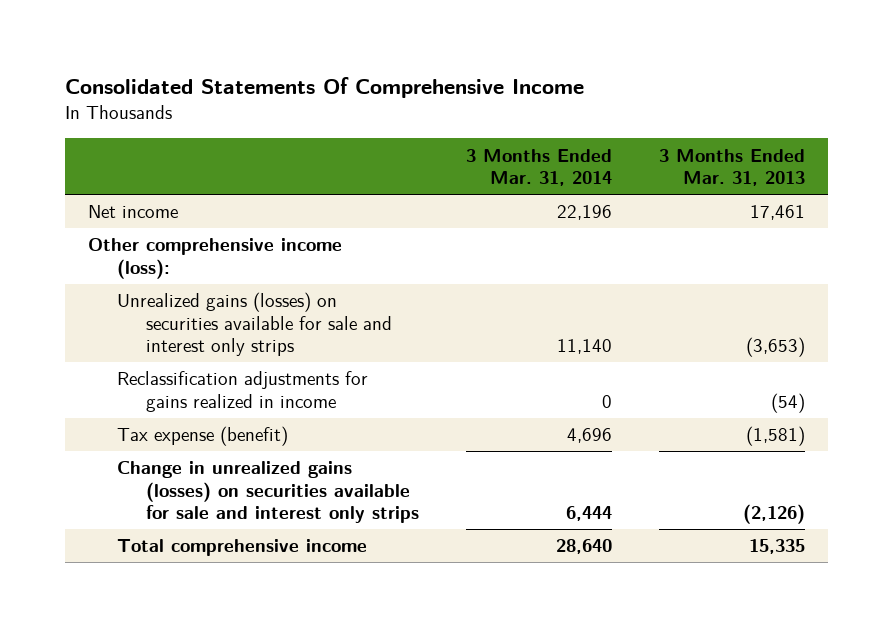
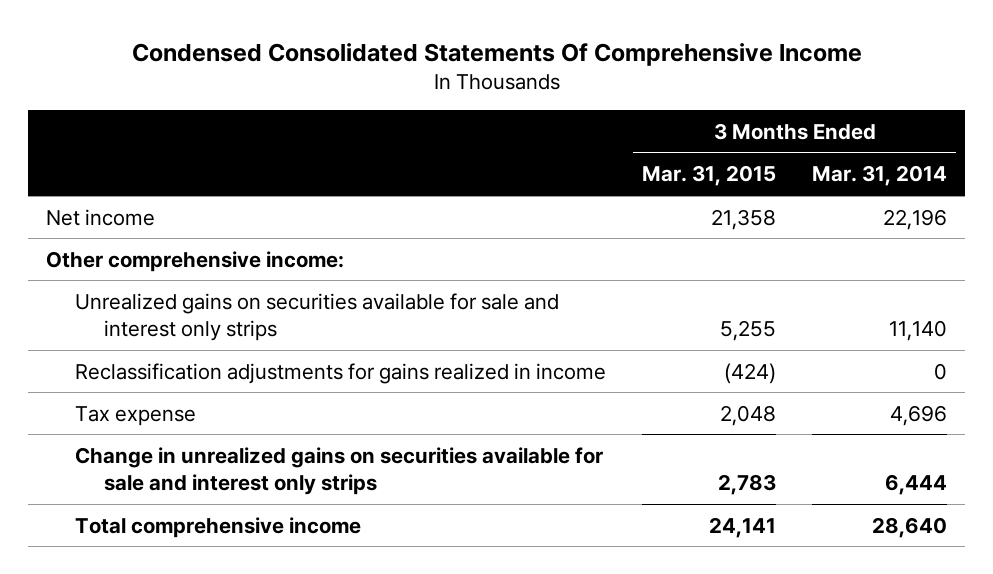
- Consolidated Statements Of Comprehensive Income
+ Condensed Consolidated Statements Of Comprehensive Income
- | 3 Months Ended Mar. 31, 2014 | 3 Months Ended Mar. 31, 2013
+ | 3 Months Ended Mar. 31, 2015 | 3 Months Ended Mar. 31, 2014
- Other comprehensive income (loss):
- Unrealized gains (losses) on securities available for sale and interest only strips | 11,140 | (3,653)
+ Other comprehensive income:
+ Unrealized gains on securities available for sale and interest only strips | 5,255 | 11,140
- Tax expense (benefit) | 4,696 | (1,581)
- Change in unrealized gains (losses) on securities available for sale and interest only strips | 6,444 | (2,126)
+ Tax expense | 2,048 | 4,696
+ Change in unrealized gains on securities available for sale and interest only strips | 2,783 | 6,444

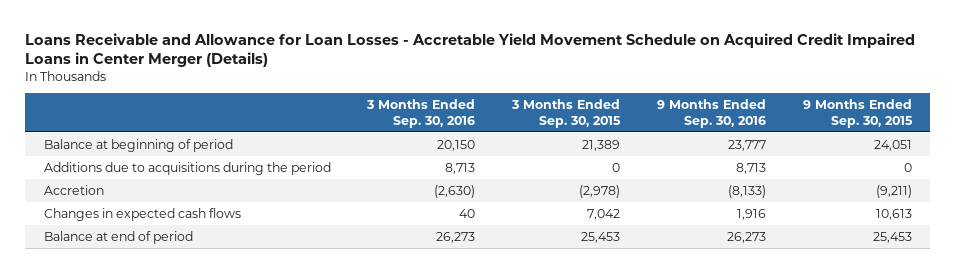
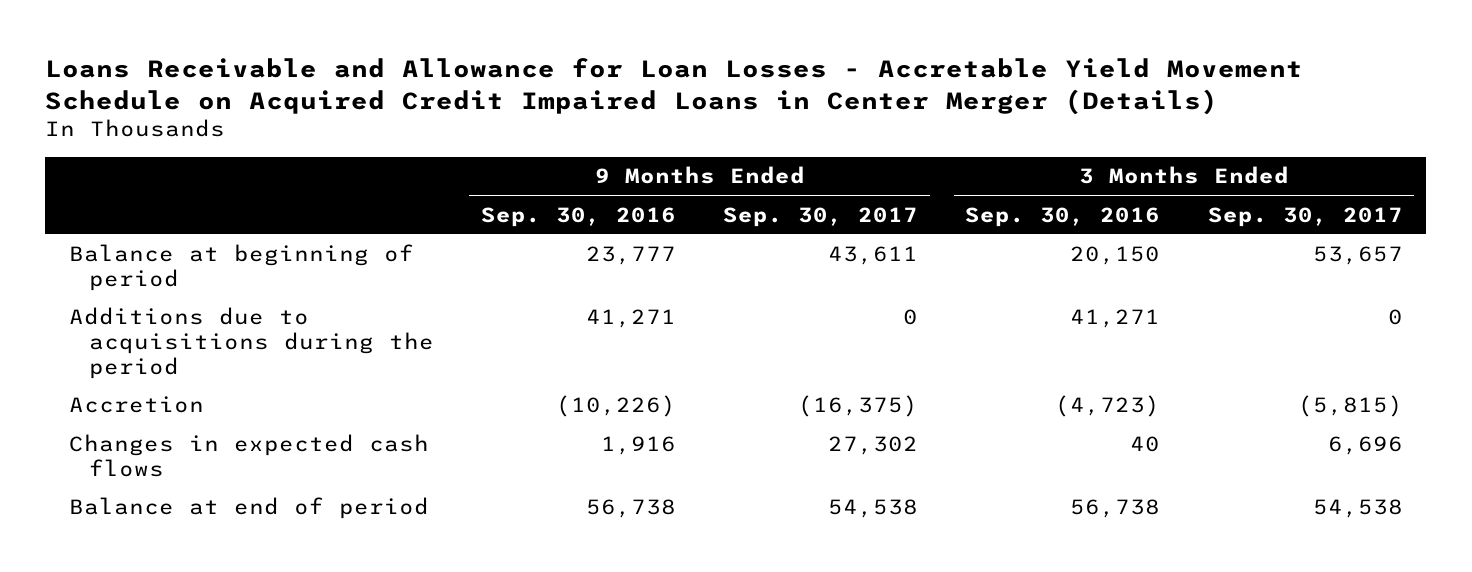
- | 3 Months Ended Sep. 30, 2016 | 3 Months Ended Sep. 30, 2015 | 9 Months Ended Sep. 30, 2016 | 9 Months Ended Sep. 30, 2015
+ | 9 Months Ended Sep. 30, 2016 | 9 Months Ended Sep. 30, 2017 | 3 Months Ended Sep. 30, 2016 | 3 Months Ended Sep. 30, 2017
- Additions due to acquisitions during the period | 8,713 | 0 | 8,713 | 0
- Accretion | (2,630) | (2,978) | (8,133) | (9,211)
+ Additions due to acquisitions during the period | 41,271 | 0 | 41,271 | 0
+ Accretion | (10,226) | (16,375) | (4,723) | (5,815)
- Balance at end of period | 26,273 | 25,453 | 26,273 | 25,453
+ Balance at end of period | 56,738 | 54,538 | 56,738 | 54,538

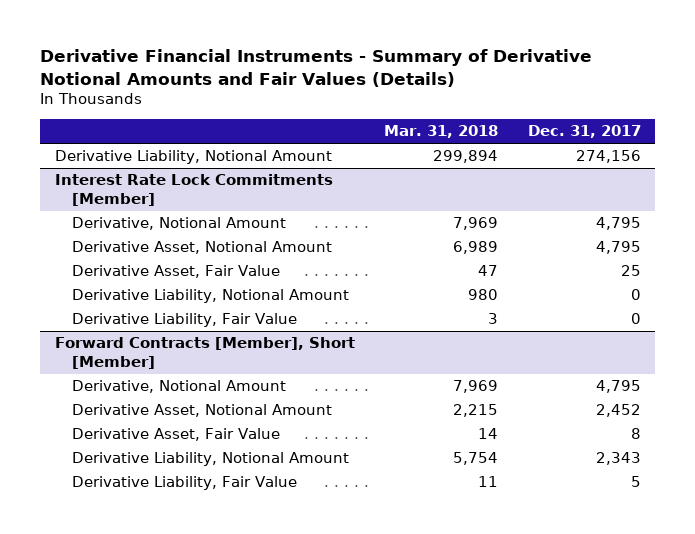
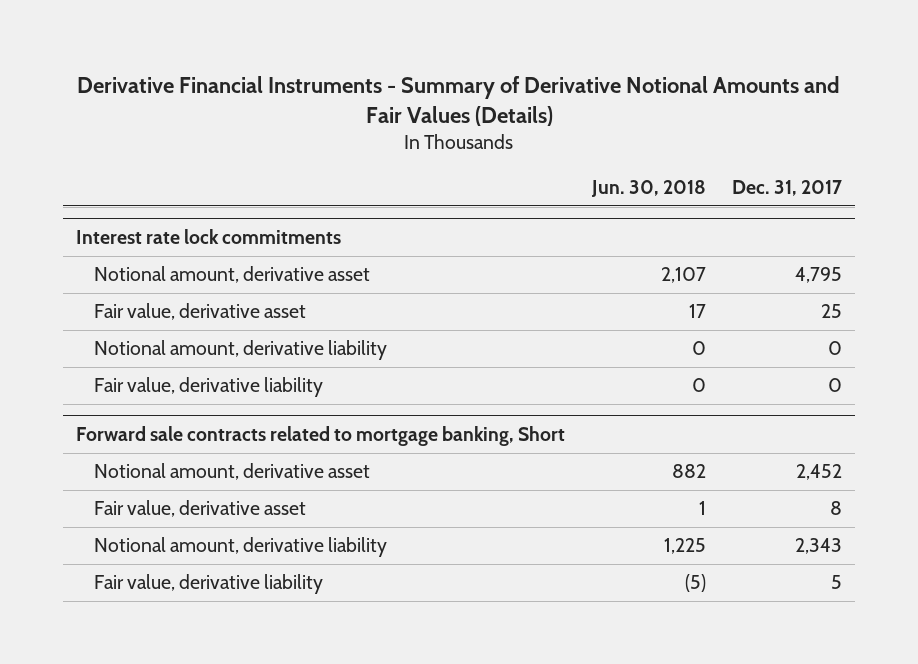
- | Mar. 31, 2018 | Dec. 31, 2017
+ | Jun. 30, 2018 | Dec. 31, 2017
- Derivative Liability, Notional Amount | 299,894 | 274,156
- Interest Rate Lock Commitments [Member]
- Derivative, Notional Amount | 7,969 | 4,795
- Derivative Asset, Notional Amount | 6,989 | 4,795
- Derivative Asset, Fair Value | 47 | 25
- Derivative Liability, Notional Amount | 980 | 0
- Derivative Liability, Fair Value | 3 | 0
- Forward Contracts [Member], Short [Member]
- Derivative, Notional Amount | 7,969 | 4,795
- Derivative Asset, Notional Amount | 2,215 | 2,452
- Derivative Asset, Fair Value | 14 | 8
- Derivative Liability, Notional Amount | 5,754 | 2,343
- Derivative Liability, Fair Value | 11 | 5
+ Interest rate lock commitments
+ Notional amount, derivative asset | 2,107 | 4,795
+ Fair value, derivative asset | 17 | 25
+ Notional amount, derivative liability | 0 | 0
+ Fair value, derivative liability | 0 | 0
+ Forward sale contracts related to mortgage banking, Short
+ Notional amount, derivative asset | 882 | 2,452
+ Fair value, derivative asset | 1 | 8
+ Notional amount, derivative liability | 1,225 | 2,343
+ Fair value, derivative liability | (5) | 5

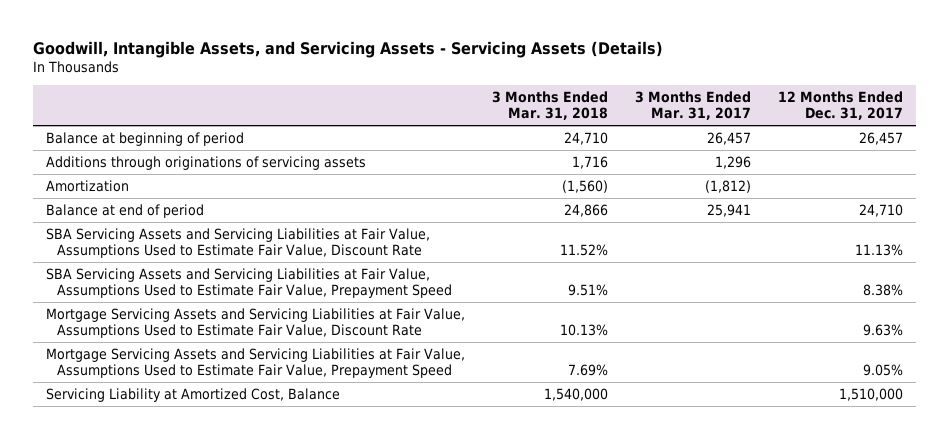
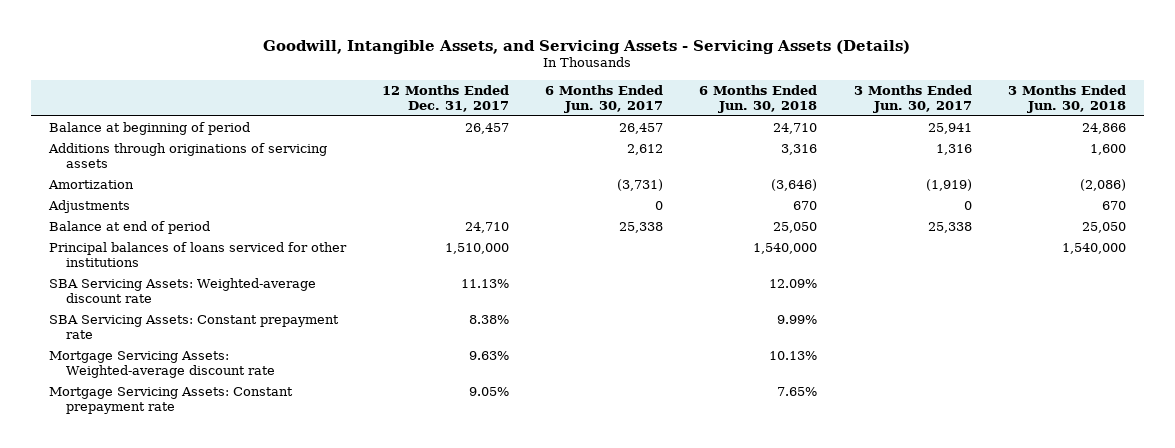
- | 3 Months Ended Mar. 31, 2018 | 3 Months Ended Mar. 31, 2017 | 12 Months Ended Dec. 31, 2017
+ | 12 Months Ended Dec. 31, 2017 | 6 Months Ended Jun. 30, 2017 | 6 Months Ended Jun. 30, 2018 | 3 Months Ended Jun. 30, 2017 | 3 Months Ended Jun. 30, 2018
+ Adjustments | | 0 | 670 | 0 | 670
- SBA Servicing Assets and Servicing Liabilities at Fair Value, Assumptions Used to Estimate Fair Value, Discount Rate | 11.52% | | 11.13%
- SBA Servicing Assets and Servicing Liabilities at Fair Value, Assumptions Used to Estimate Fair Value, Prepayment Speed | 9.51% | | 8.38%
- Mortgage Servicing Assets and Servicing Liabilities at Fair Value, Assumptions Used to Estimate Fair Value, Discount Rate | 10.13% | | 9.63%
- Mortgage Servicing Assets and Servicing Liabilities at Fair Value, Assumptions Used to Estimate Fair Value, Prepayment Speed | 7.69% | | 9.05%
- Servicing Liability at Amortized Cost, Balance | 1,540,000 | | 1,510,000
+ Principal balances of loans serviced for other institutions | 1,510,000 | | 1,540,000 | | 1,540,000
+ SBA Servicing Assets: Weighted-average discount rate | 11.13% | | 12.09% | |
+ SBA Servicing Assets: Constant prepayment rate | 8.38% | | 9.99% | |
+ Mortgage Servicing Assets: Weighted-average discount rate | 9.63% | | 10.13% | |
+ Mortgage Servicing Assets: Constant prepayment rate | 9.05% | | 7.65% | |

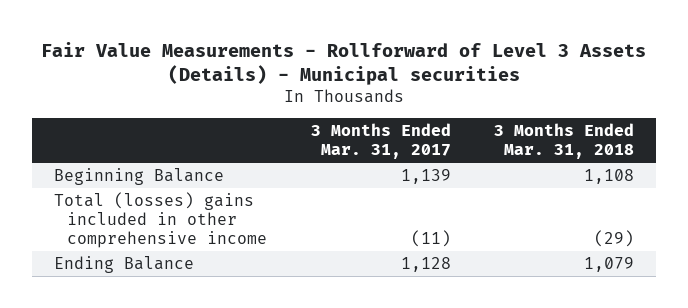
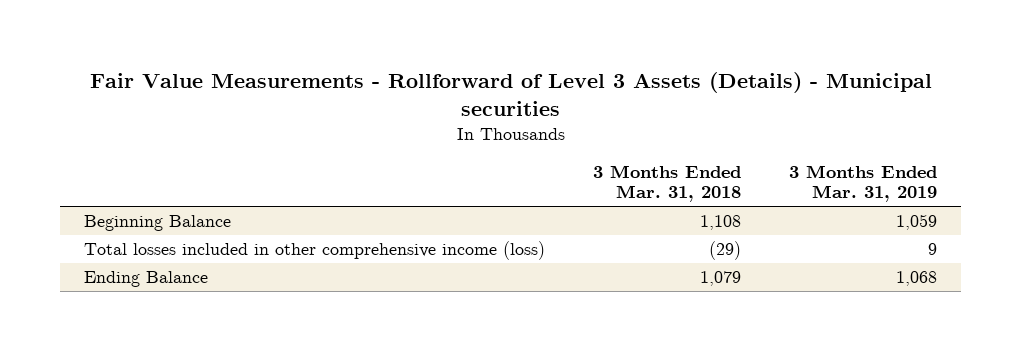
- | 3 Months Ended Mar. 31, 2017 | 3 Months Ended Mar. 31, 2018
+ | 3 Months Ended Mar. 31, 2018 | 3 Months Ended Mar. 31, 2019
- Total (losses) gains included in other comprehensive income | (11) | (29)
+ Total losses included in other comprehensive income (loss) | (29) | 9

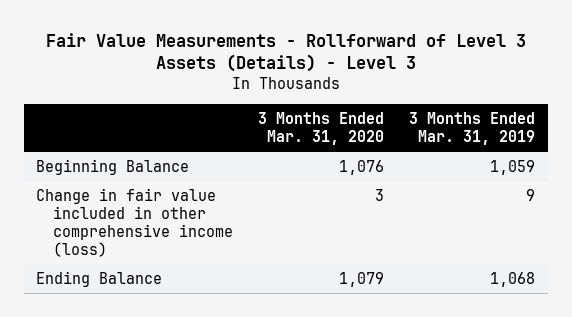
- Fair Value Measurements - Rollforward of Level 3 Assets (Details) - Municipal securities
+ Fair Value Measurements - Rollforward of Level 3 Assets (Details) - Level 3
- | 3 Months Ended Mar. 31, 2018 | 3 Months Ended Mar. 31, 2019
+ | 3 Months Ended Mar. 31, 2020 | 3 Months Ended Mar. 31, 2019
- Total losses included in other comprehensive income (loss) | (29) | 9
+ Change in fair value included in other comprehensive income (loss) | 3 | 9

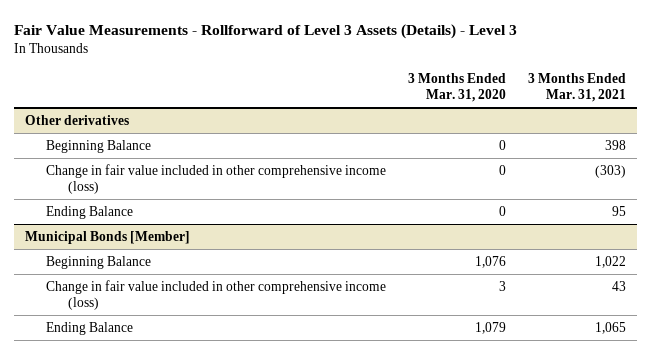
- | 3 Months Ended Mar. 31, 2020 | 3 Months Ended Mar. 31, 2019
+ | 3 Months Ended Mar. 31, 2020 | 3 Months Ended Mar. 31, 2021
+ Other derivatives
+ Beginning Balance | 0 | 398
+ Change in fair value included in other comprehensive income (loss) | 0 | (303)
+ Ending Balance | 0 | 95
+ Municipal Bonds [Member]

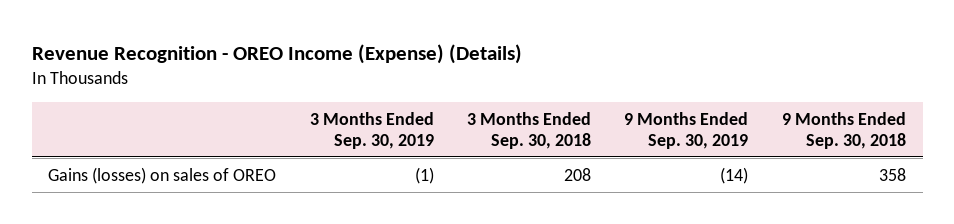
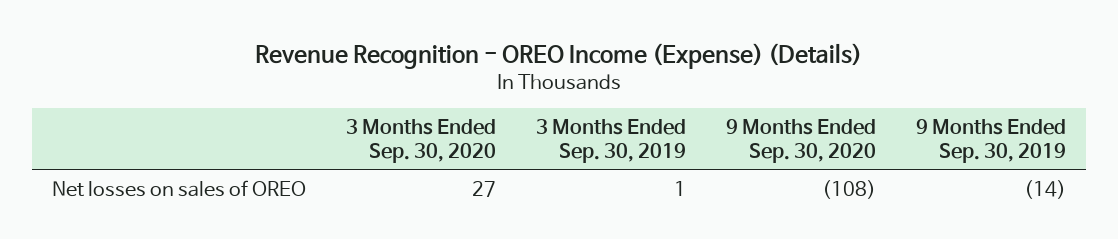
- | 3 Months Ended Sep. 30, 2019 | 3 Months Ended Sep. 30, 2018 | 9 Months Ended Sep. 30, 2019 | 9 Months Ended Sep. 30, 2018
+ | 3 Months Ended Sep. 30, 2020 | 3 Months Ended Sep. 30, 2019 | 9 Months Ended Sep. 30, 2020 | 9 Months Ended Sep. 30, 2019
- Gains (losses) on sales of OREO | (1) | 208 | (14) | 358
+ Net losses on sales of OREO | 27 | 1 | (108) | (14)

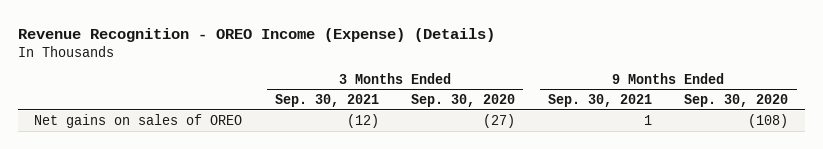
- | 3 Months Ended Sep. 30, 2020 | 3 Months Ended Sep. 30, 2019 | 9 Months Ended Sep. 30, 2020 | 9 Months Ended Sep. 30, 2019
+ | 3 Months Ended Sep. 30, 2021 | 3 Months Ended Sep. 30, 2020 | 9 Months Ended Sep. 30, 2021 | 9 Months Ended Sep. 30, 2020
- Net losses on sales of OREO | 27 | 1 | (108) | (14)
+ Net gains on sales of OREO | (12) | (27) | 1 | (108)

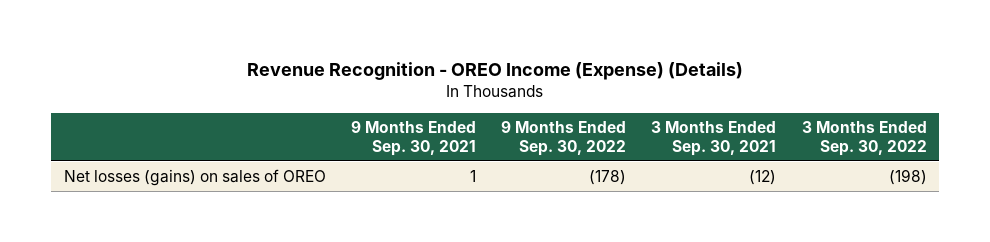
- | 3 Months Ended Sep. 30, 2021 | 3 Months Ended Sep. 30, 2020 | 9 Months Ended Sep. 30, 2021 | 9 Months Ended Sep. 30, 2020
+ | 9 Months Ended Sep. 30, 2021 | 9 Months Ended Sep. 30, 2022 | 3 Months Ended Sep. 30, 2021 | 3 Months Ended Sep. 30, 2022
- Net gains on sales of OREO | (12) | (27) | 1 | (108)
+ Net losses (gains) on sales of OREO | 1 | (178) | (12) | (198)

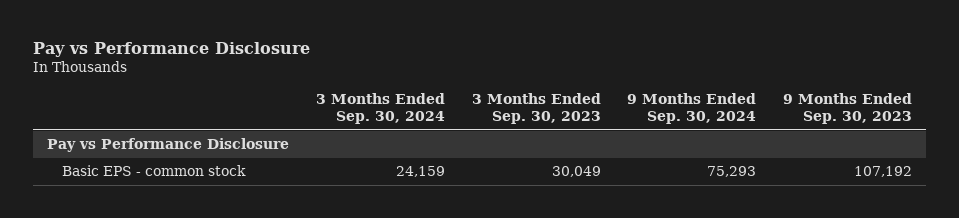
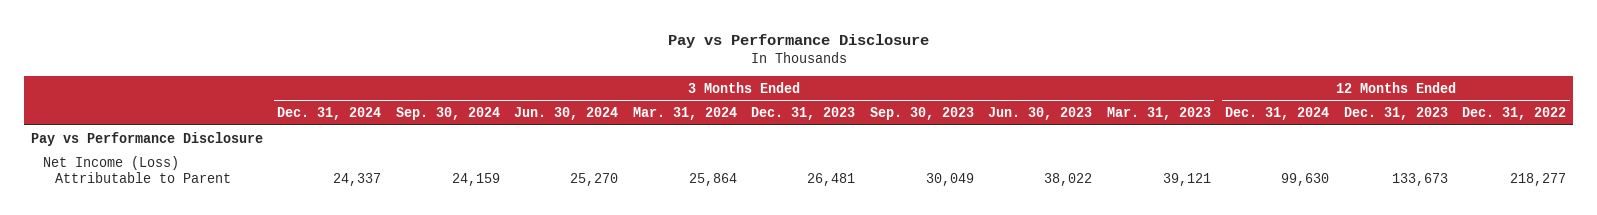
- | 3 Months Ended Sep. 30, 2024 | 3 Months Ended Sep. 30, 2023 | 9 Months Ended Sep. 30, 2024 | 9 Months Ended Sep. 30, 2023
+ | 3 Months Ended Dec. 31, 2024 | 3 Months Ended Sep. 30, 2024 | 3 Months Ended Jun. 30, 2024 | 3 Months Ended Mar. 31, 2024 | 3 Months Ended Dec. 31, 2023 | 3 Months Ended Sep. 30, 2023 | 3 Months Ended Jun. 30, 2023 | 3 Months Ended Mar. 31, 2023 | 12 Months Ended Dec. 31, 2024 | 12 Months Ended Dec. 31, 2023 | 12 Months Ended Dec. 31, 2022
- Basic EPS - common stock | 24,159 | 30,049 | 75,293 | 107,192
+ Net Income (Loss) Attributable to Parent | 24,337 | 24,159 | 25,270 | 25,864 | 26,481 | 30,049 | 38,022 | 39,121 | 99,630 | 133,673 | 218,277

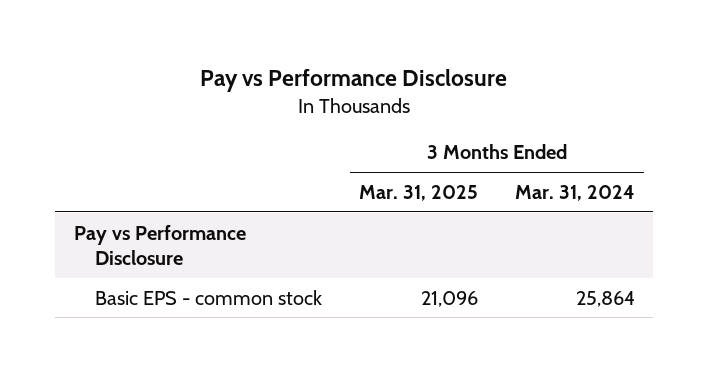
- | 3 Months Ended Dec. 31, 2024 | 3 Months Ended Sep. 30, 2024 | 3 Months Ended Jun. 30, 2024 | 3 Months Ended Mar. 31, 2024 | 3 Months Ended Dec. 31, 2023 | 3 Months Ended Sep. 30, 2023 | 3 Months Ended Jun. 30, 2023 | 3 Months Ended Mar. 31, 2023 | 12 Months Ended Dec. 31, 2024 | 12 Months Ended Dec. 31, 2023 | 12 Months Ended Dec. 31, 2022
+ | 3 Months Ended Mar. 31, 2025 | 3 Months Ended Mar. 31, 2024
- Net Income (Loss) Attributable to Parent | 24,337 | 24,159 | 25,270 | 25,864 | 26,481 | 30,049 | 38,022 | 39,121 | 99,630 | 133,673 | 218,277
+ Basic EPS - common stock | 21,096 | 25,864

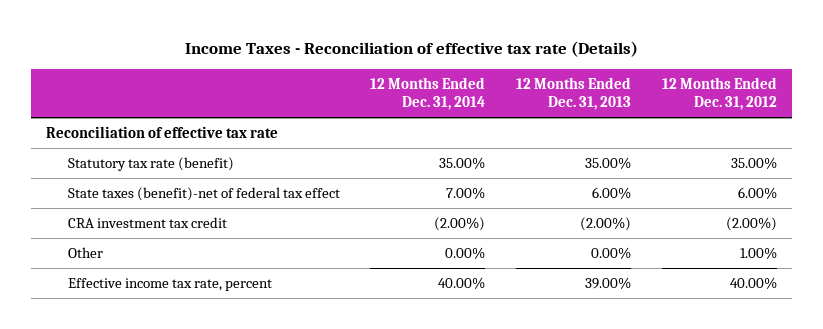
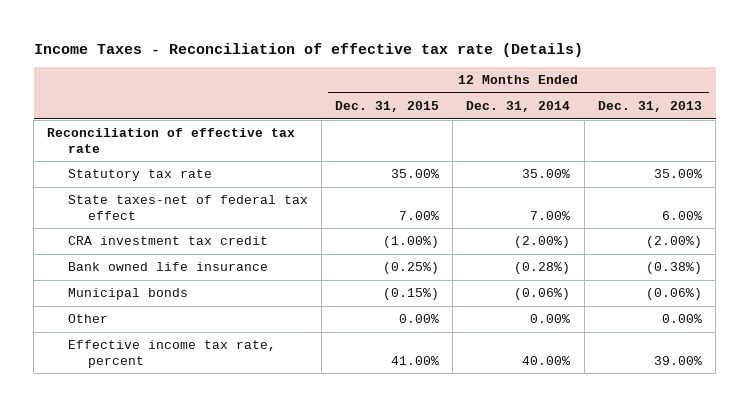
- | 12 Months Ended Dec. 31, 2014 | 12 Months Ended Dec. 31, 2013 | 12 Months Ended Dec. 31, 2012
+ | 12 Months Ended Dec. 31, 2015 | 12 Months Ended Dec. 31, 2014 | 12 Months Ended Dec. 31, 2013
- Statutory tax rate (benefit) | 35.00% | 35.00% | 35.00%
- State taxes (benefit)-net of federal tax effect | 7.00% | 6.00% | 6.00%
+ Statutory tax rate | 35.00% | 35.00% | 35.00%
+ State taxes-net of federal tax effect | 7.00% | 7.00% | 6.00%
+ Bank owned life insurance | (0.25%) | (0.28%) | (0.38%)
+ Municipal bonds | (0.15%) | (0.06%) | (0.06%)

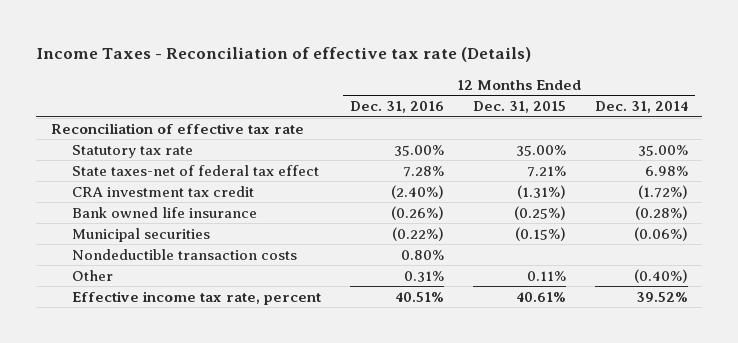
- | 12 Months Ended Dec. 31, 2015 | 12 Months Ended Dec. 31, 2014 | 12 Months Ended Dec. 31, 2013
+ | 12 Months Ended Dec. 31, 2016 | 12 Months Ended Dec. 31, 2015 | 12 Months Ended Dec. 31, 2014
- State taxes-net of federal tax effect | 7.00% | 7.00% | 6.00%
- CRA investment tax credit | (1.00%) | (2.00%) | (2.00%)
+ State taxes-net of federal tax effect | 7.28% | 7.21% | 6.98%
+ CRA investment tax credit | (2.40%) | (1.31%) | (1.72%)
- Municipal bonds | (0.15%) | (0.06%) | (0.06%)
- Other | 0.00% | 0.00% | 0.00%
- Effective income tax rate, percent | 41.00% | 40.00% | 39.00%
+ Municipal securities | (0.22%) | (0.15%) | (0.06%)
+ Nondeductible transaction costs | 0.80% | |
+ Other | 0.31% | 0.11% | (0.40%)
+ Effective income tax rate, percent | 40.51% | 40.61% | 39.52%

